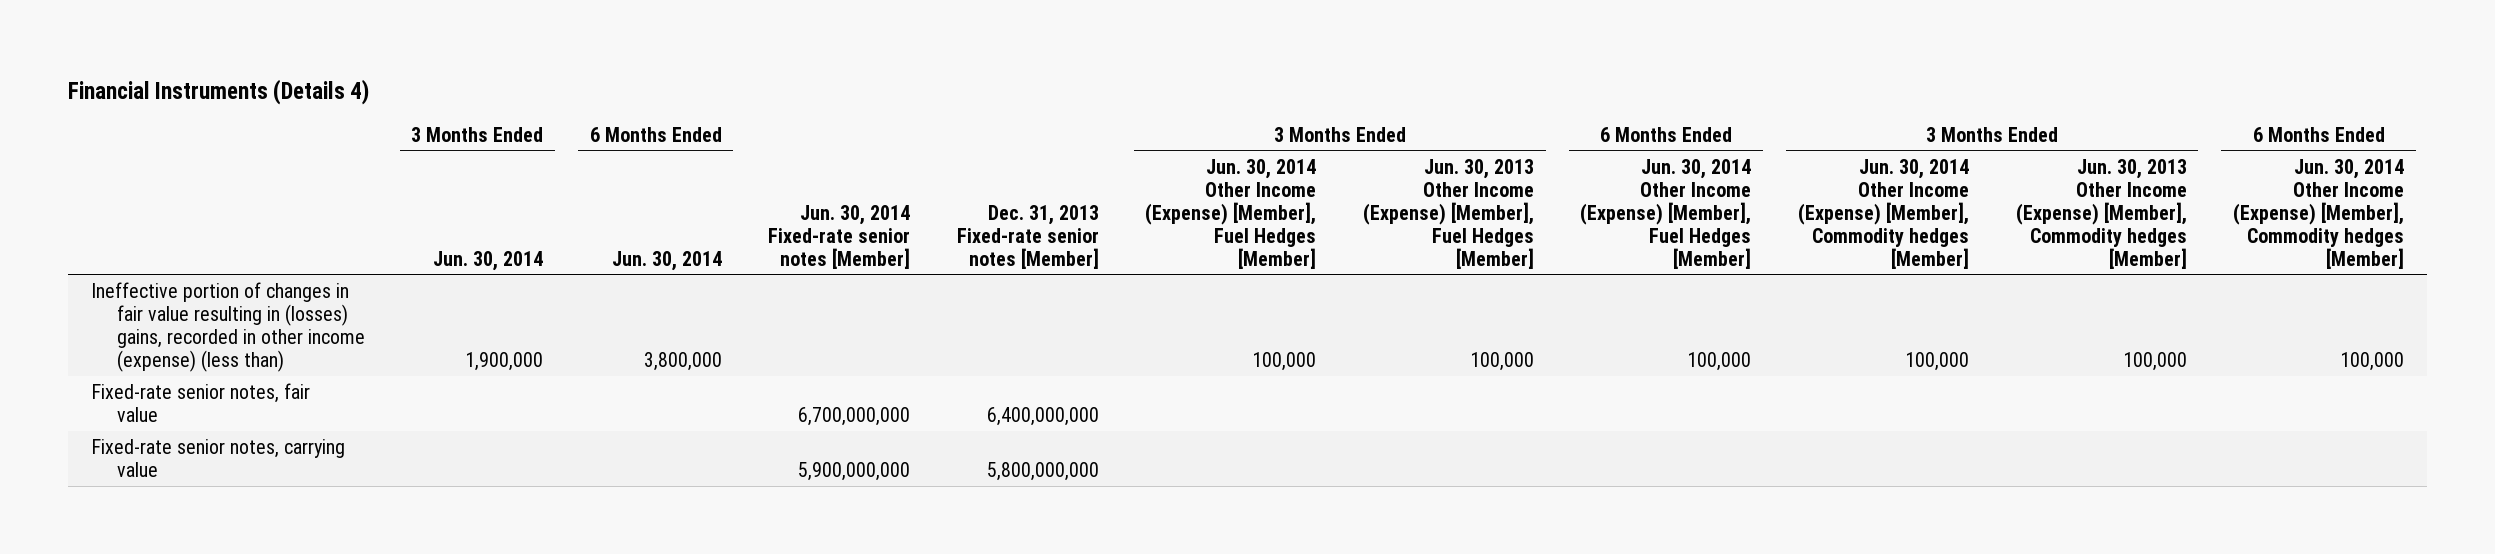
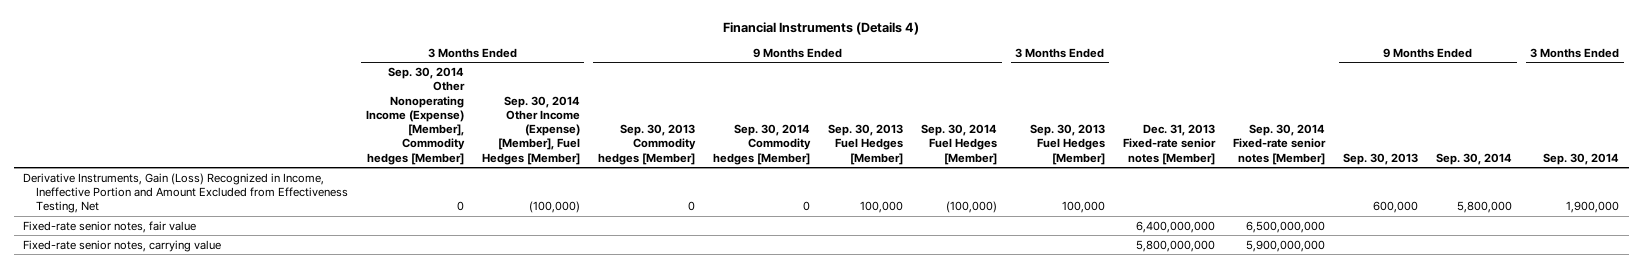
- | 3 Months Ended Jun. 30, 2014 | 6 Months Ended Jun. 30, 2014 | Jun. 30, 2014 Fixed-rate senior notes [Member] | Dec. 31, 2013 Fixed-rate senior notes [Member] | 3 Months Ended Jun. 30, 2014 Other Income (Expense) [Member], Fuel Hedges [Member] | 3 Months Ended Jun. 30, 2013 Other Income (Expense) [Member], Fuel Hedges [Member] | 6 Months Ended Jun. 30, 2014 Other Income (Expense) [Member], Fuel Hedges [Member] | 3 Months Ended Jun. 30, 2014 Other Income (Expense) [Member], Commodity hedges [Member] | 3 Months Ended Jun. 30, 2013 Other Income (Expense) [Member], Commodity hedges [Member] | 6 Months Ended Jun. 30, 2014 Other Income (Expense) [Member], Commodity hedges [Member]
+ | 3 Months Ended Sep. 30, 2014 Other Nonoperating Income (Expense) [Member], Commodity hedges [Member] | 3 Months Ended Sep. 30, 2014 Other Income (Expense) [Member], Fuel Hedges [Member] | 9 Months Ended Sep. 30, 2013 Commodity hedges [Member] | 9 Months Ended Sep. 30, 2014 Commodity hedges [Member] | 9 Months Ended Sep. 30, 2013 Fuel Hedges [Member] | 9 Months Ended Sep. 30, 2014 Fuel Hedges [Member] | 3 Months Ended Sep. 30, 2013 Fuel Hedges [Member] | Dec. 31, 2013 Fixed-rate senior notes [Member] | Sep. 30, 2014 Fixed-rate senior notes [Member] | 9 Months Ended Sep. 30, 2013 | 9 Months Ended Sep. 30, 2014 | 3 Months Ended Sep. 30, 2014
- Ineffective portion of changes in fair value resulting in (losses) gains, recorded in other income (expense) (less than) | 1,900,000 | 3,800,000 | | | 100,000 | 100,000 | 100,000 | 100,000 | 100,000 | 100,000
+ Derivative Instruments, Gain (Loss) Recognized in Income, Ineffective Portion and Amount Excluded from Effectiveness Testing, Net | 0 | (100,000) | 0 | 0 | 100,000 | (100,000) | 100,000 | | | 600,000 | 5,800,000 | 1,900,000

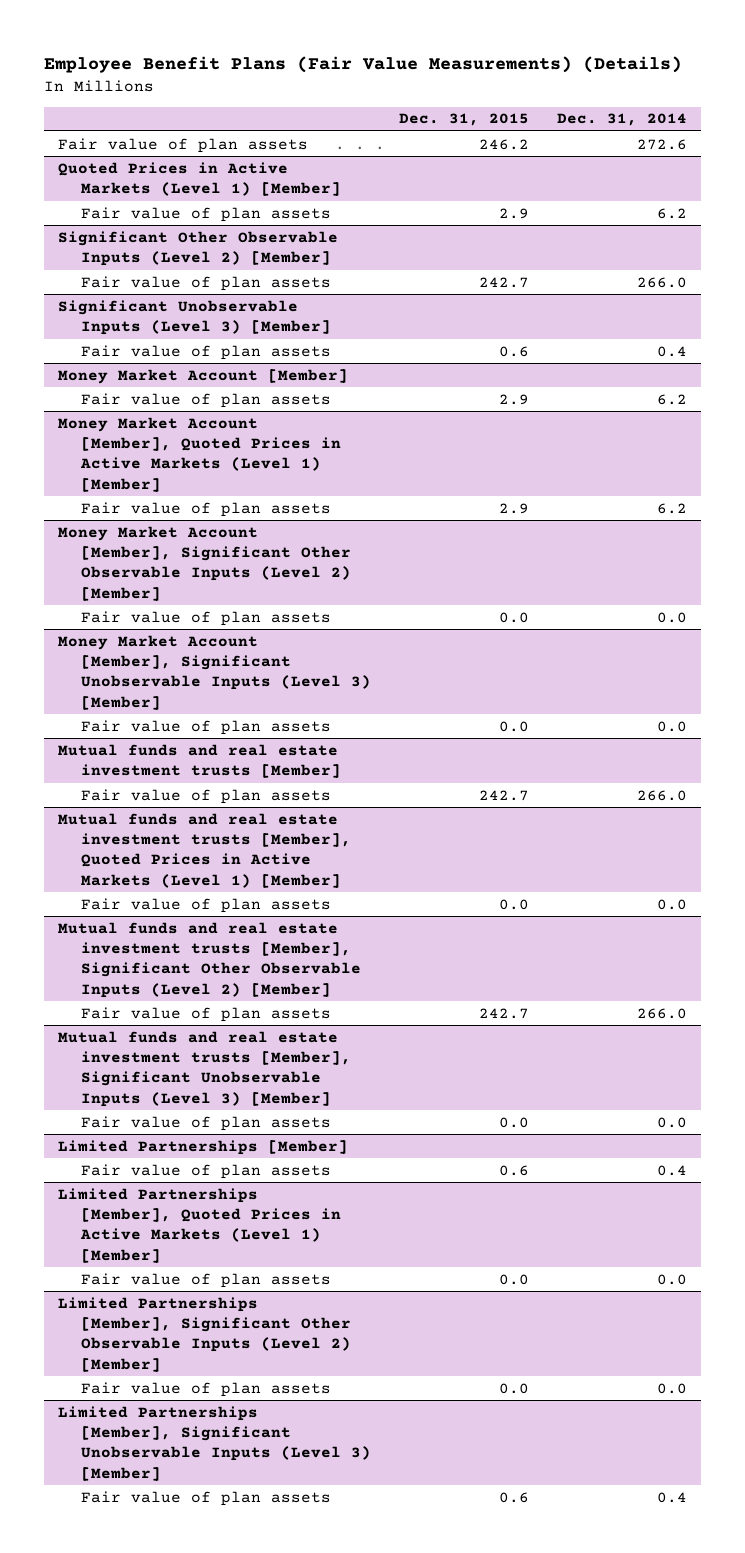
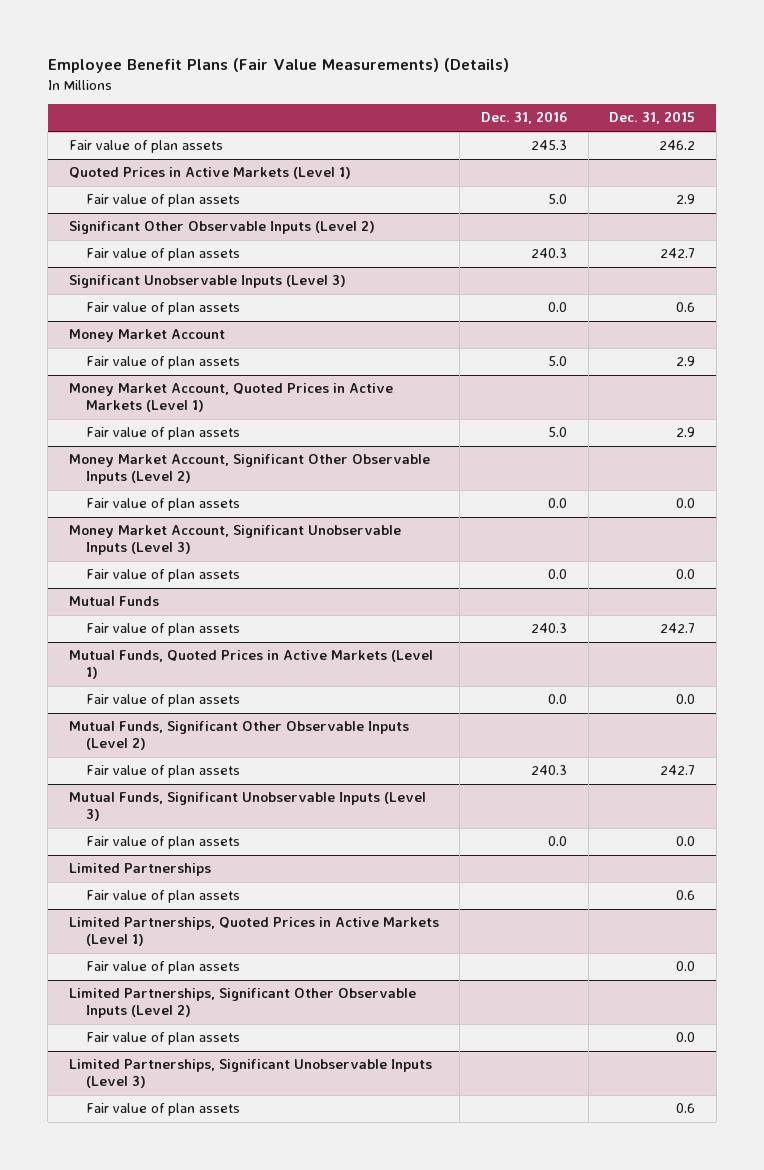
- | Dec. 31, 2015 | Dec. 31, 2014
+ | Dec. 31, 2016 | Dec. 31, 2015
- Quoted Prices in Active Markets (Level 1) [Member]
+ Quoted Prices in Active Markets (Level 1)
- Significant Other Observable Inputs (Level 2) [Member]
+ Significant Other Observable Inputs (Level 2)
- Significant Unobservable Inputs (Level 3) [Member]
+ Significant Unobservable Inputs (Level 3)
- Money Market Account [Member]
+ Money Market Account
- Money Market Account [Member], Quoted Prices in Active Markets (Level 1) [Member]
+ Money Market Account, Quoted Prices in Active Markets (Level 1)
- Money Market Account [Member], Significant Other Observable Inputs (Level 2) [Member]
+ Money Market Account, Significant Other Observable Inputs (Level 2)
- Money Market Account [Member], Significant Unobservable Inputs (Level 3) [Member]
+ Money Market Account, Significant Unobservable Inputs (Level 3)
- Mutual funds and real estate investment trusts [Member]
+ Mutual Funds
- Mutual funds and real estate investment trusts [Member], Quoted Prices in Active Markets (Level 1) [Member]
+ Mutual Funds, Quoted Prices in Active Markets (Level 1)
- Mutual funds and real estate investment trusts [Member], Significant Other Observable Inputs (Level 2) [Member]
+ Mutual Funds, Significant Other Observable Inputs (Level 2)
- Mutual funds and real estate investment trusts [Member], Significant Unobservable Inputs (Level 3) [Member]
+ Mutual Funds, Significant Unobservable Inputs (Level 3)
- Limited Partnerships [Member]
+ Limited Partnerships
- Limited Partnerships [Member], Quoted Prices in Active Markets (Level 1) [Member]
+ Limited Partnerships, Quoted Prices in Active Markets (Level 1)
- Limited Partnerships [Member], Significant Other Observable Inputs (Level 2) [Member]
+ Limited Partnerships, Significant Other Observable Inputs (Level 2)
- Limited Partnerships [Member], Significant Unobservable Inputs (Level 3) [Member]
+ Limited Partnerships, Significant Unobservable Inputs (Level 3)

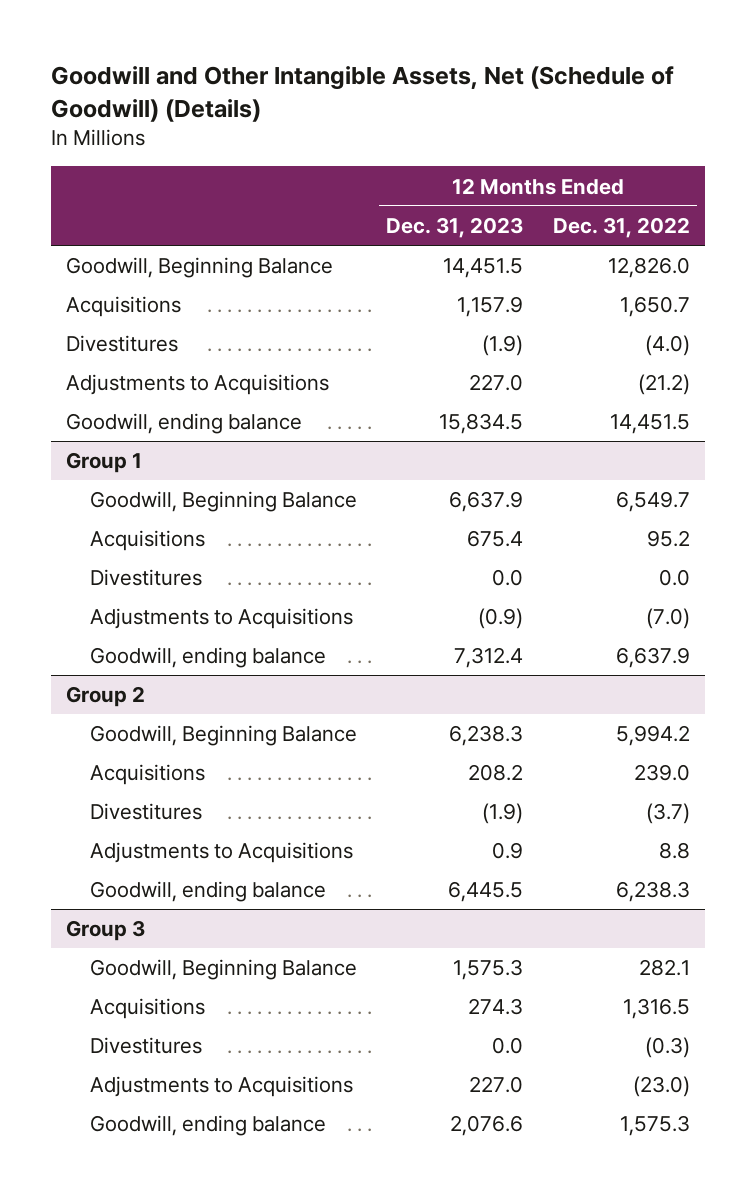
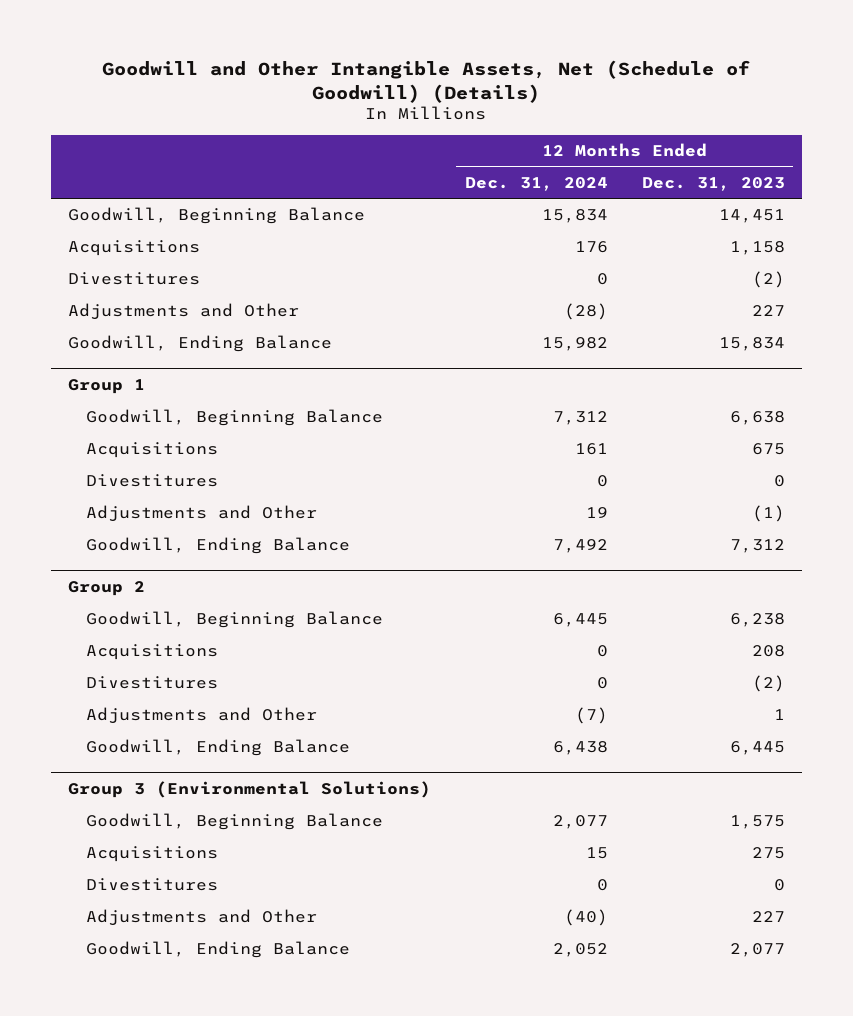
- | 12 Months Ended Dec. 31, 2023 | 12 Months Ended Dec. 31, 2022
+ | 12 Months Ended Dec. 31, 2024 | 12 Months Ended Dec. 31, 2023
- Goodwill, Beginning Balance | 14,451.5 | 12,826.0
- Acquisitions | 1,157.9 | 1,650.7
- Divestitures | (1.9) | (4.0)
- Adjustments to Acquisitions | 227.0 | (21.2)
- Goodwill, ending balance | 15,834.5 | 14,451.5
+ Goodwill, Beginning Balance | 15,834 | 14,451
+ Acquisitions | 176 | 1,158
+ Divestitures | 0 | (2)
+ Adjustments and Other | (28) | 227
+ Goodwill, Ending Balance | 15,982 | 15,834
@ Group 1
- Goodwill, Beginning Balance | 6,637.9 | 6,549.7
- Acquisitions | 675.4 | 95.2
- Divestitures | 0.0 | 0.0
- Adjustments to Acquisitions | (0.9) | (7.0)
- Goodwill, ending balance | 7,312.4 | 6,637.9
+ Goodwill, Beginning Balance | 7,312 | 6,638
+ Acquisitions | 161 | 675
+ Divestitures | 0 | 0
+ Adjustments and Other | 19 | (1)
+ Goodwill, Ending Balance | 7,492 | 7,312
@ Group 2
- Goodwill, Beginning Balance | 6,238.3 | 5,994.2
- Acquisitions | 208.2 | 239.0
- Divestitures | (1.9) | (3.7)
- Adjustments to Acquisitions | 0.9 | 8.8
- Goodwill, ending balance | 6,445.5 | 6,238.3
- Group 3
- Goodwill, Beginning Balance | 1,575.3 | 282.1
- Acquisitions | 274.3 | 1,316.5
- Divestitures | 0.0 | (0.3)
- Adjustments to Acquisitions | 227.0 | (23.0)
- Goodwill, ending balance | 2,076.6 | 1,575.3
@ Group 2
+ Goodwill, Beginning Balance | 6,445 | 6,238
+ Acquisitions | 0 | 208
+ Divestitures | 0 | (2)
+ Adjustments and Other | (7) | 1
+ Goodwill, Ending Balance | 6,438 | 6,445
+ Group 3 (Environmental Solutions)
+ Goodwill, Beginning Balance | 2,077 | 1,575
+ Acquisitions | 15 | 275
+ Divestitures | 0 | 0
+ Adjustments and Other | (40) | 227
+ Goodwill, Ending Balance | 2,052 | 2,077

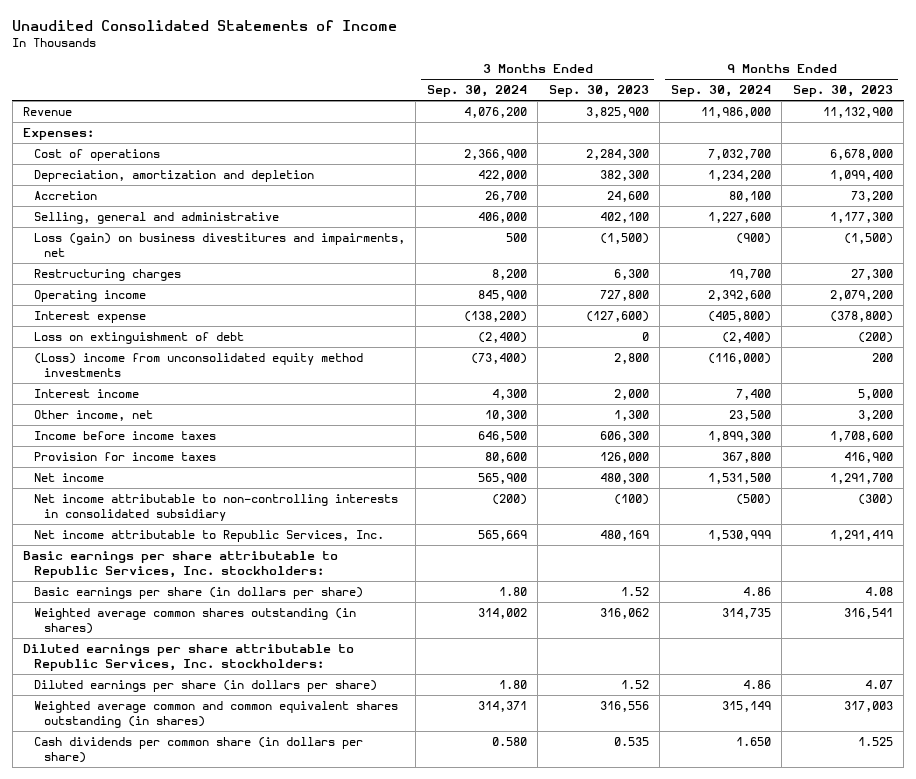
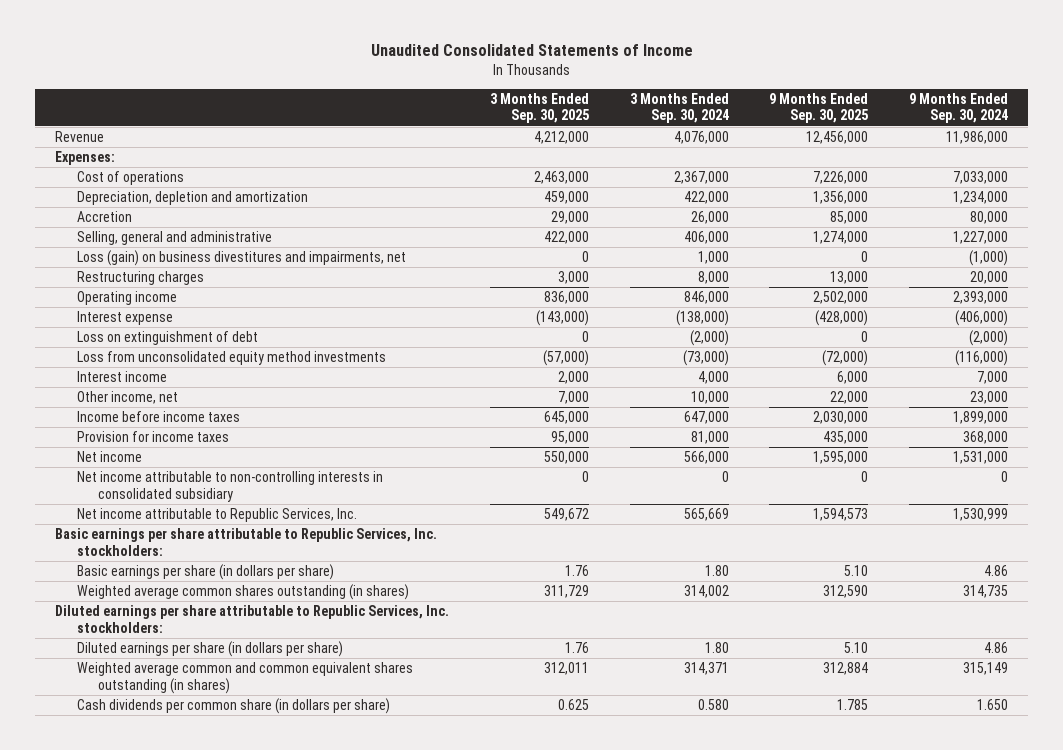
- | 3 Months Ended Sep. 30, 2024 | 3 Months Ended Sep. 30, 2023 | 9 Months Ended Sep. 30, 2024 | 9 Months Ended Sep. 30, 2023
+ | 3 Months Ended Sep. 30, 2025 | 3 Months Ended Sep. 30, 2024 | 9 Months Ended Sep. 30, 2025 | 9 Months Ended Sep. 30, 2024
- Revenue | 4,076,200 | 3,825,900 | 11,986,000 | 11,132,900
+ Revenue | 4,212,000 | 4,076,000 | 12,456,000 | 11,986,000
- Cost of operations | 2,366,900 | 2,284,300 | 7,032,700 | 6,678,000
- Depreciation, amortization and depletion | 422,000 | 382,300 | 1,234,200 | 1,099,400
- Accretion | 26,700 | 24,600 | 80,100 | 73,200
- Selling, general and administrative | 406,000 | 402,100 | 1,227,600 | 1,177,300
- Loss (gain) on business divestitures and impairments, net | 500 | (1,500) | (900) | (1,500)
- Restructuring charges | 8,200 | 6,300 | 19,700 | 27,300
- Operating income | 845,900 | 727,800 | 2,392,600 | 2,079,200
- Interest expense | (138,200) | (127,600) | (405,800) | (378,800)
- Loss on extinguishment of debt | (2,400) | 0 | (2,400) | (200)
- (Loss) income from unconsolidated equity method investments | (73,400) | 2,800 | (116,000) | 200
- Interest income | 4,300 | 2,000 | 7,400 | 5,000
- Other income, net | 10,300 | 1,300 | 23,500 | 3,200
- Income before income taxes | 646,500 | 606,300 | 1,899,300 | 1,708,600
- Provision for income taxes | 80,600 | 126,000 | 367,800 | 416,900
- Net income | 565,900 | 480,300 | 1,531,500 | 1,291,700
- Net income attributable to non-controlling interests in consolidated subsidiary | (200) | (100) | (500) | (300)
+ Cost of operations | 2,463,000 | 2,367,000 | 7,226,000 | 7,033,000
+ Depreciation, depletion and amortization | 459,000 | 422,000 | 1,356,000 | 1,234,000
+ Accretion | 29,000 | 26,000 | 85,000 | 80,000
+ Selling, general and administrative | 422,000 | 406,000 | 1,274,000 | 1,227,000
+ Loss (gain) on business divestitures and impairments, net | 0 | 1,000 | 0 | (1,000)
+ Restructuring charges | 3,000 | 8,000 | 13,000 | 20,000
+ Operating income | 836,000 | 846,000 | 2,502,000 | 2,393,000
+ Interest expense | (143,000) | (138,000) | (428,000) | (406,000)
+ Loss on extinguishment of debt | 0 | (2,000) | 0 | (2,000)
+ Loss from unconsolidated equity method investments | (57,000) | (73,000) | (72,000) | (116,000)
+ Interest income | 2,000 | 4,000 | 6,000 | 7,000
+ Other income, net | 7,000 | 10,000 | 22,000 | 23,000
+ Income before income taxes | 645,000 | 647,000 | 2,030,000 | 1,899,000
+ Provision for income taxes | 95,000 | 81,000 | 435,000 | 368,000
+ Net income | 550,000 | 566,000 | 1,595,000 | 1,531,000
+ Net income attributable to non-controlling interests in consolidated subsidiary | 0 | 0 | 0 | 0

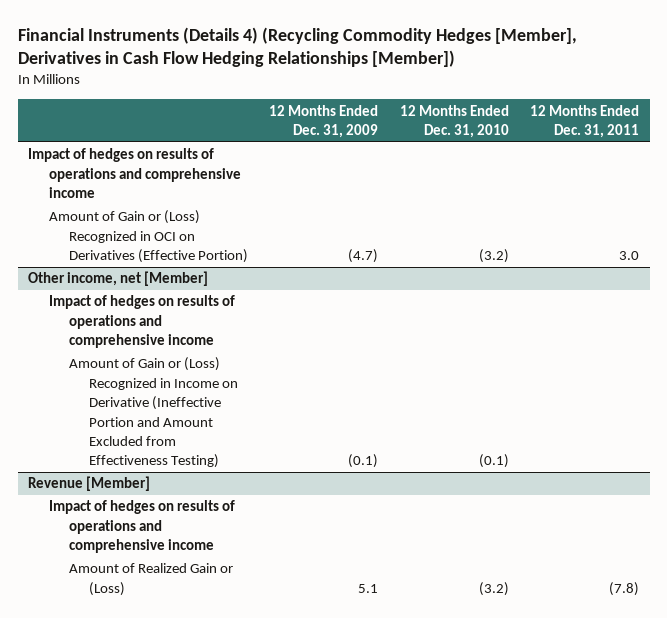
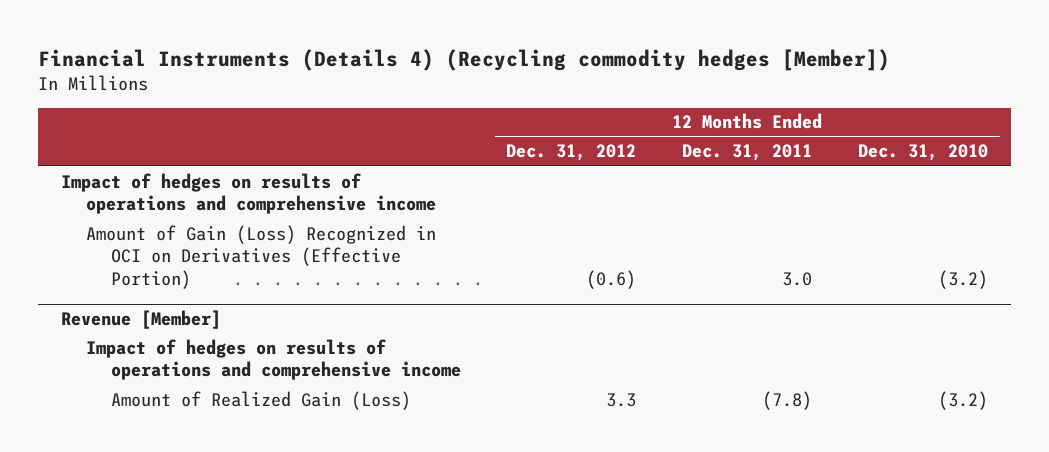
- Financial Instruments (Details 4) (Recycling Commodity Hedges [Member], Derivatives in Cash Flow Hedging Relationships [Member])
+ Financial Instruments (Details 4) (Recycling commodity hedges [Member])
- | 12 Months Ended Dec. 31, 2009 | 12 Months Ended Dec. 31, 2010 | 12 Months Ended Dec. 31, 2011
+ | 12 Months Ended Dec. 31, 2012 | 12 Months Ended Dec. 31, 2011 | 12 Months Ended Dec. 31, 2010
- Amount of Gain or (Loss) Recognized in OCI on Derivatives (Effective Portion) | (4.7) | (3.2) | 3.0
- Other income, net [Member]
- Impact of hedges on results of operations and comprehensive income
- Amount of Gain or (Loss) Recognized in Income on Derivative (Ineffective Portion and Amount Excluded from Effectiveness Testing) | (0.1) | (0.1) |
+ Amount of Gain (Loss) Recognized in OCI on Derivatives (Effective Portion) | (0.6) | 3.0 | (3.2)
@ Revenue [Member]
- Amount of Realized Gain or (Loss) | 5.1 | (3.2) | (7.8)
+ Amount of Realized Gain (Loss) | 3.3 | (7.8) | (3.2)

